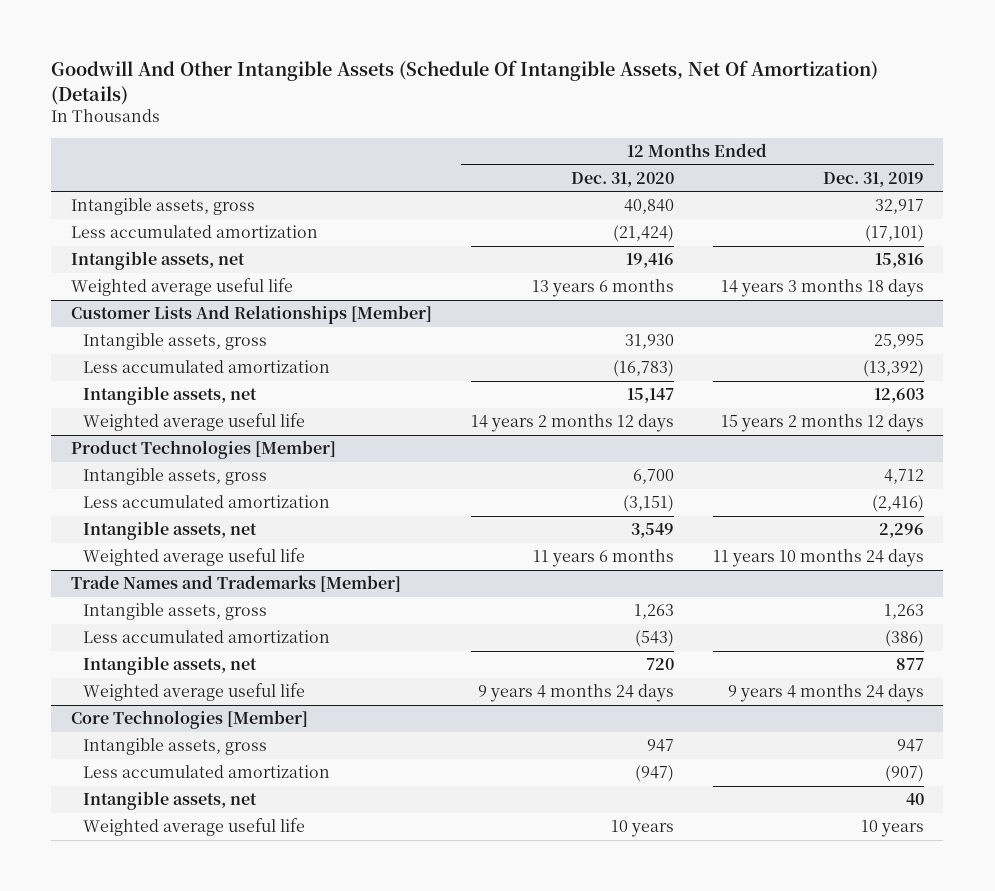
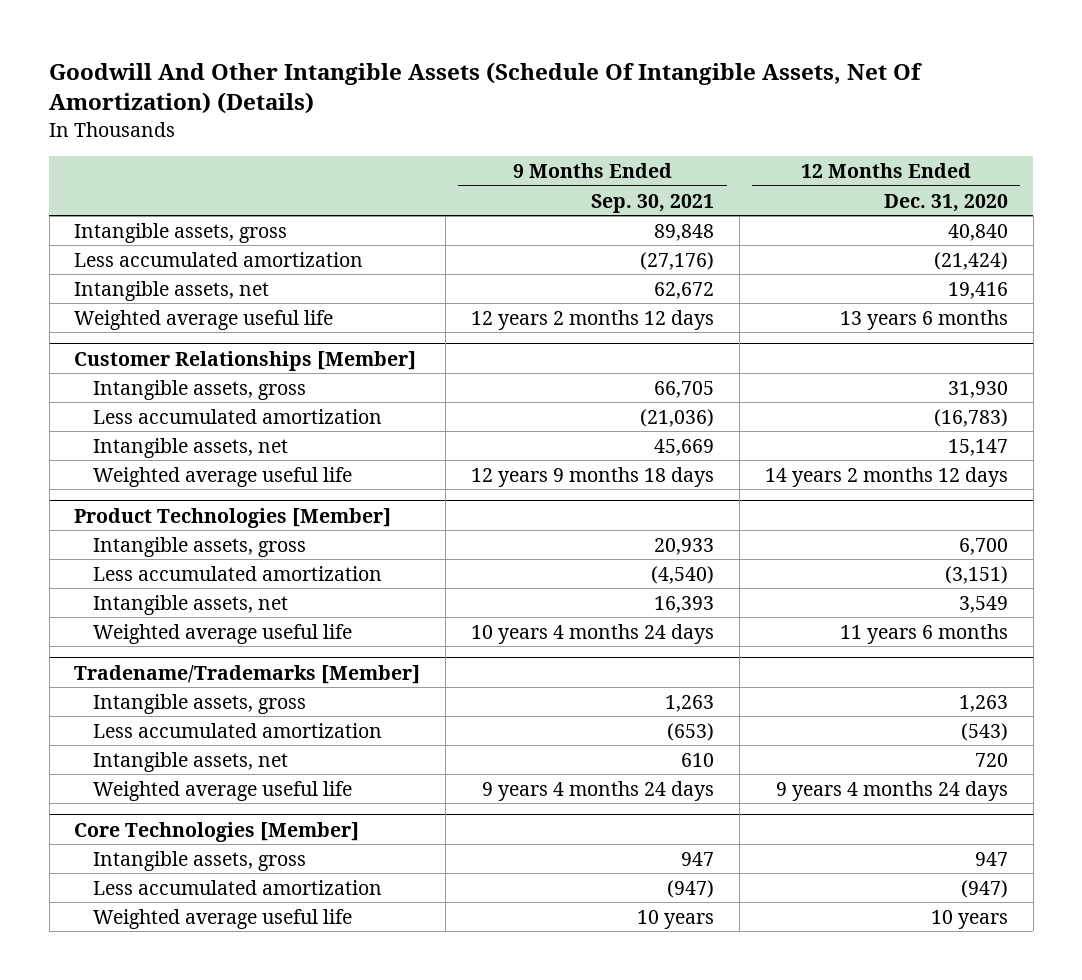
- | 12 Months Ended Dec. 31, 2020 | 12 Months Ended Dec. 31, 2019
+ | 9 Months Ended Sep. 30, 2021 | 12 Months Ended Dec. 31, 2020
- Customer Lists And Relationships [Member]
+ Customer Relationships [Member]
- Trade Names and Trademarks [Member]
+ Tradename/Trademarks [Member]
@ Core Technologies [Member]
- Intangible assets, net | | 40

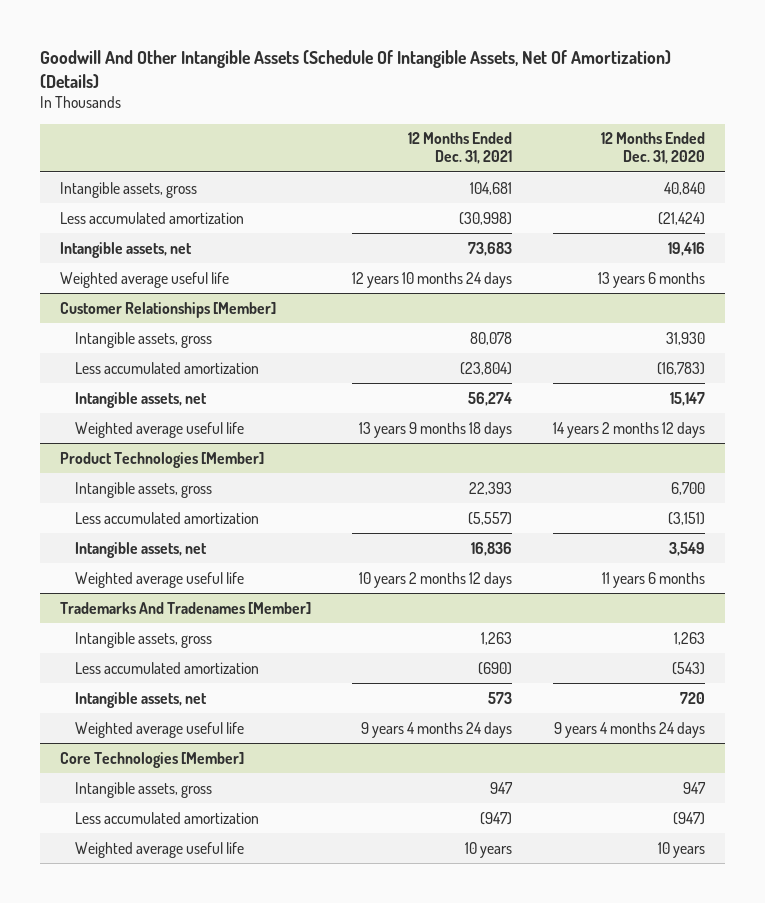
- | 9 Months Ended Sep. 30, 2021 | 12 Months Ended Dec. 31, 2020
+ | 12 Months Ended Dec. 31, 2021 | 12 Months Ended Dec. 31, 2020
- Tradename/Trademarks [Member]
+ Trademarks And Tradenames [Member]

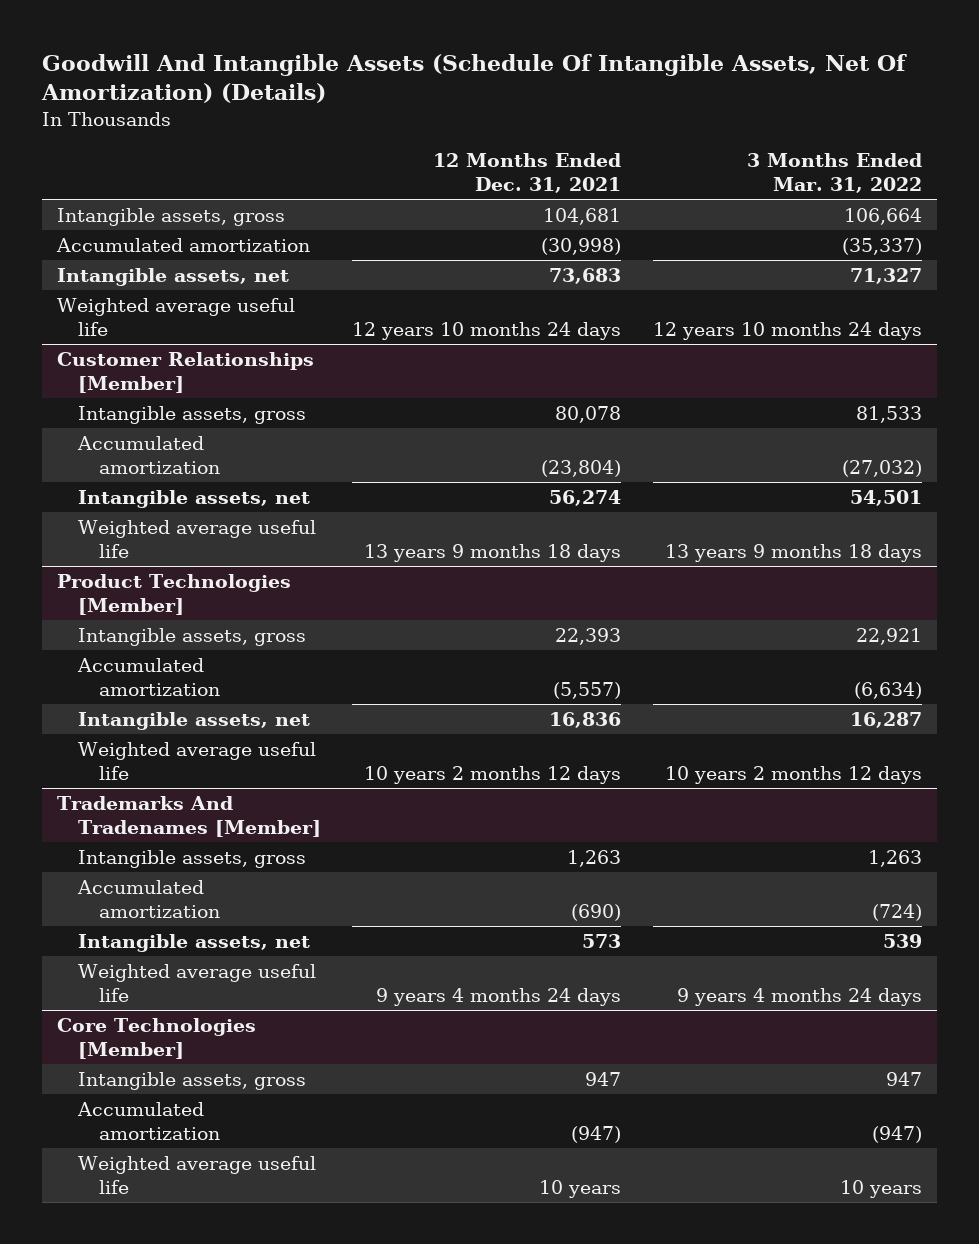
- Goodwill And Other Intangible Assets (Schedule Of Intangible Assets, Net Of Amortization) (Details)
+ Goodwill And Intangible Assets (Schedule Of Intangible Assets, Net Of Amortization) (Details)
- | 12 Months Ended Dec. 31, 2021 | 12 Months Ended Dec. 31, 2020
+ | 12 Months Ended Dec. 31, 2021 | 3 Months Ended Mar. 31, 2022
- Less accumulated amortization | (30,998) | (21,424)
+ Accumulated amortization | (30,998) | (35,337)
@ Customer Relationships [Member]
- Less accumulated amortization | (23,804) | (16,783)
+ Accumulated amortization | (23,804) | (27,032)
@ Product Technologies [Member]
- Less accumulated amortization | (5,557) | (3,151)
+ Accumulated amortization | (5,557) | (6,634)
@ Trademarks And Tradenames [Member]
- Less accumulated amortization | (690) | (543)
+ Accumulated amortization | (690) | (724)
@ Core Technologies [Member]
- Less accumulated amortization | (947) | (947)
+ Accumulated amortization | (947) | (947)

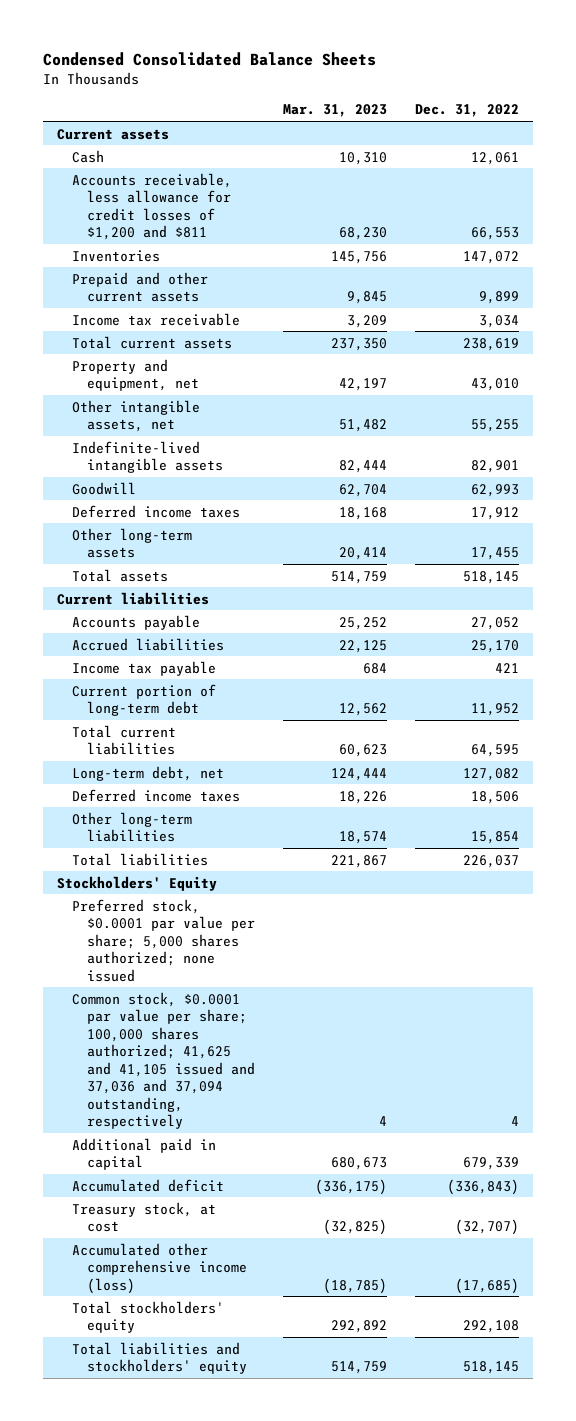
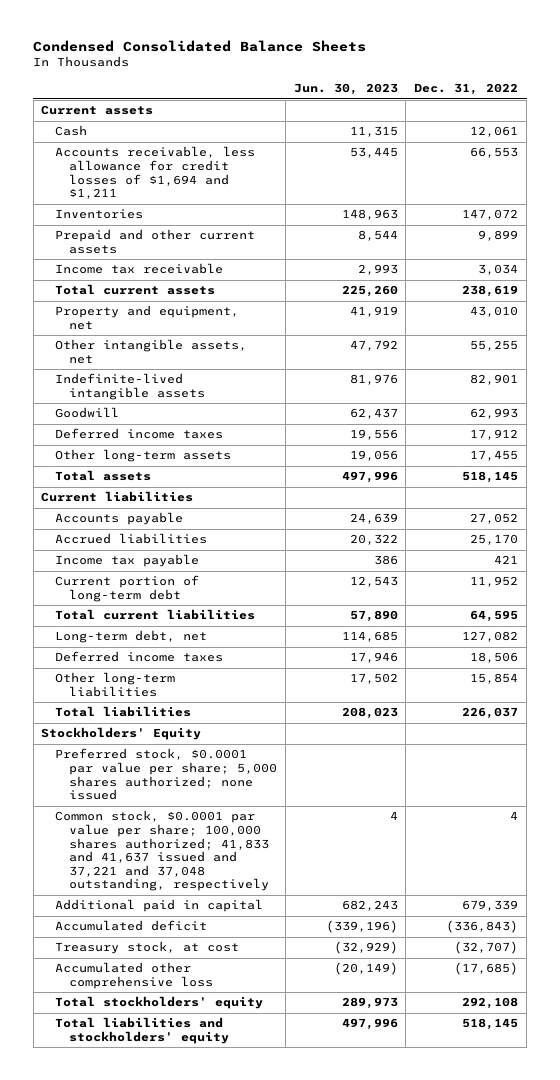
- | Mar. 31, 2023 | Dec. 31, 2022
+ | Jun. 30, 2023 | Dec. 31, 2022
- Accounts receivable, less allowance for credit losses of $1,200 and $811 | 68,230 | 66,553
+ Accounts receivable, less allowance for credit losses of $1,694 and $1,211 | 53,445 | 66,553
- Common stock, $0.0001 par value per share; 100,000 shares authorized; 41,625 and 41,105 issued and 37,036 and 37,094 outstanding, respectively | 4 | 4
+ Common stock, $0.0001 par value per share; 100,000 shares authorized; 41,833 and 41,637 issued and 37,221 and 37,048 outstanding, respectively | 4 | 4
- Accumulated other comprehensive income (loss) | (18,785) | (17,685)
+ Accumulated other comprehensive loss | (20,149) | (17,685)

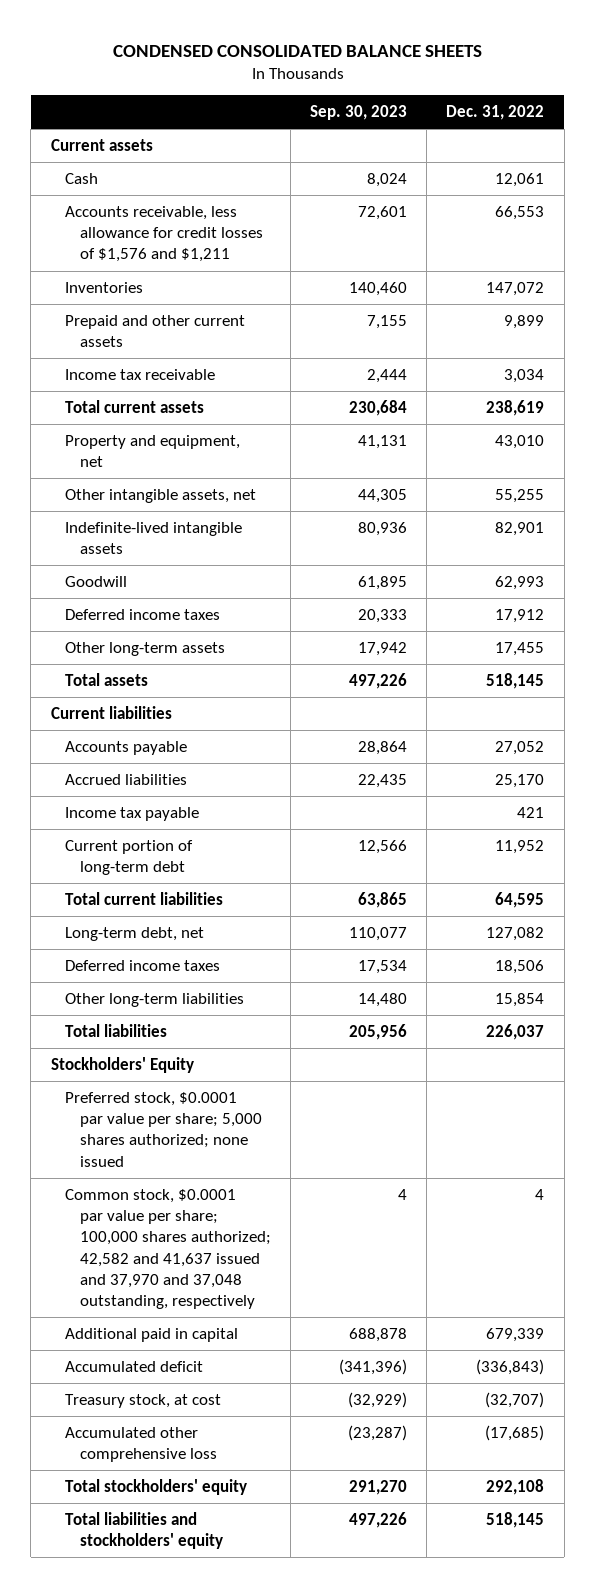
- Condensed Consolidated Balance Sheets
+ CONDENSED CONSOLIDATED BALANCE SHEETS
- | Jun. 30, 2023 | Dec. 31, 2022
+ | Sep. 30, 2023 | Dec. 31, 2022
- Accounts receivable, less allowance for credit losses of $1,694 and $1,211 | 53,445 | 66,553
+ Accounts receivable, less allowance for credit losses of $1,576 and $1,211 | 72,601 | 66,553
- Common stock, $0.0001 par value per share; 100,000 shares authorized; 41,833 and 41,637 issued and 37,221 and 37,048 outstanding, respectively | 4 | 4
+ Common stock, $0.0001 par value per share; 100,000 shares authorized; 42,582 and 41,637 issued and 37,970 and 37,048 outstanding, respectively | 4 | 4

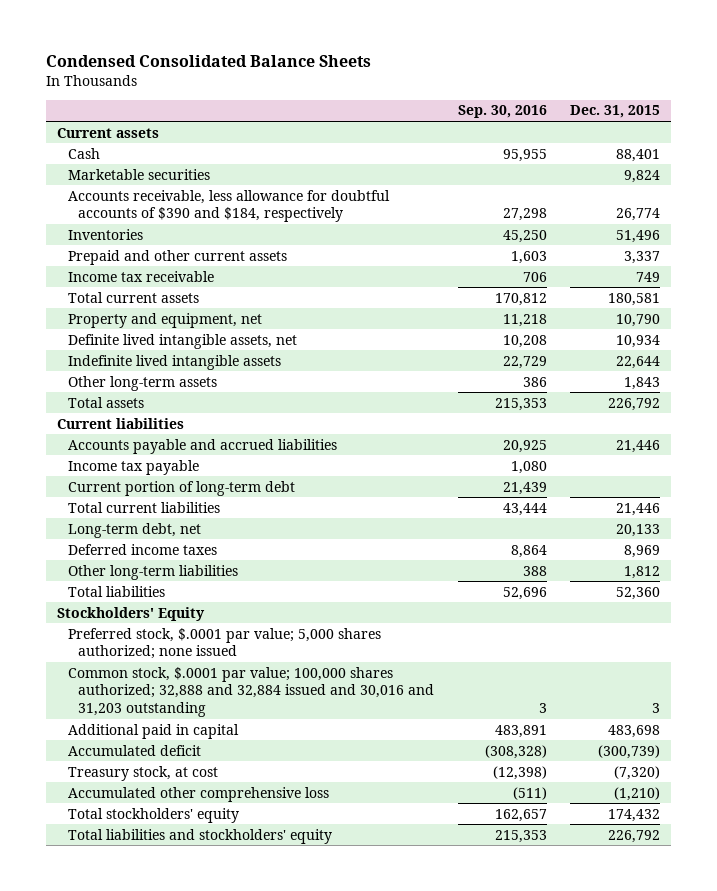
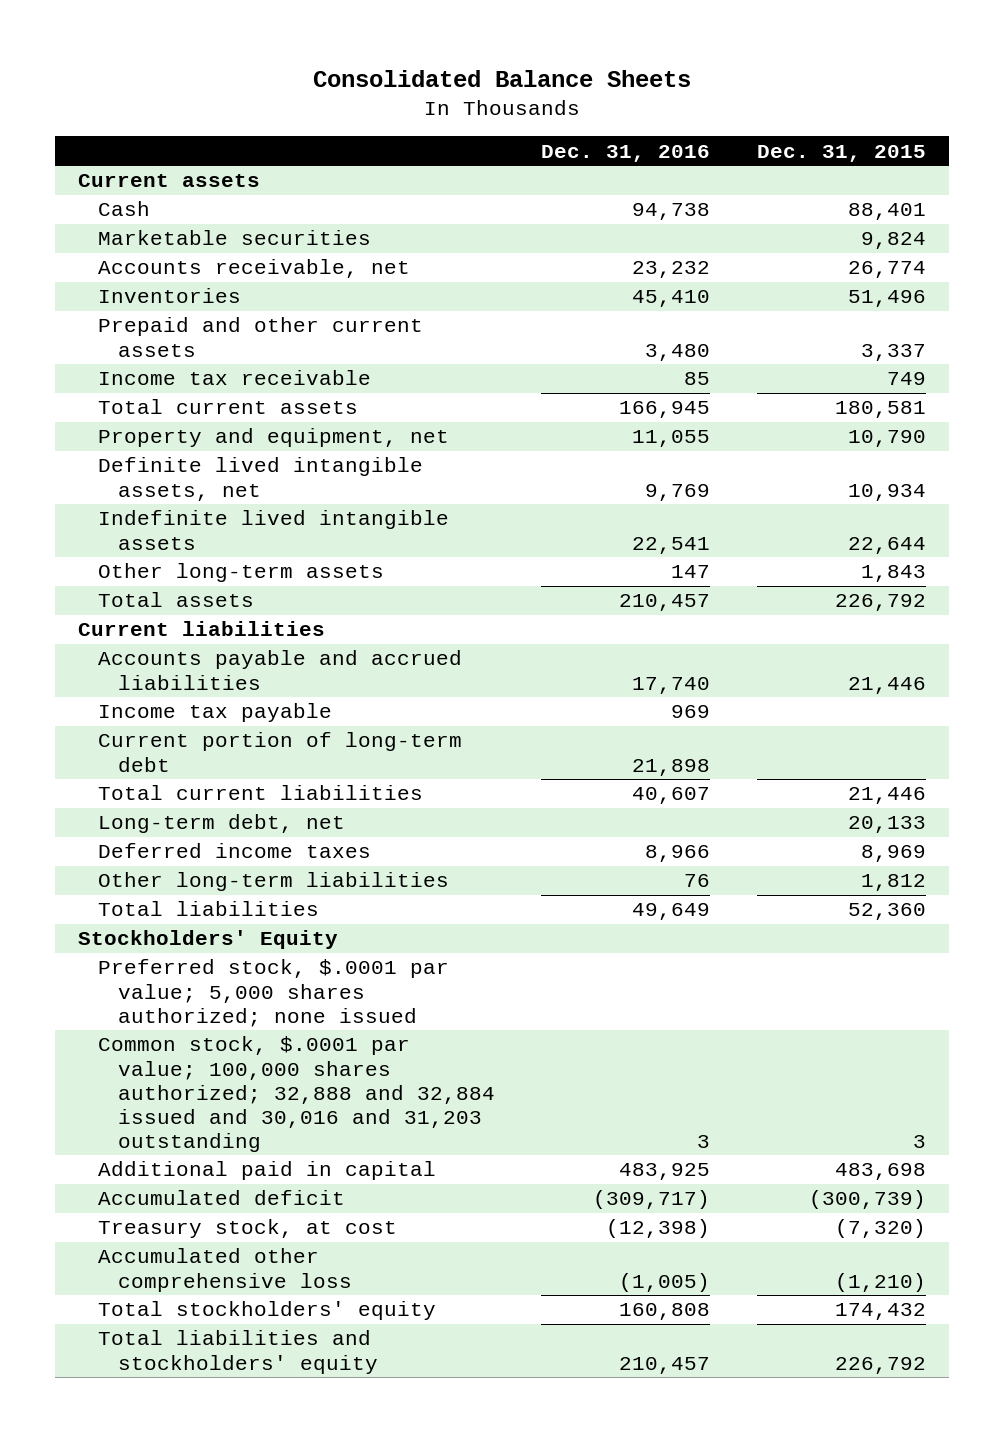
- Condensed Consolidated Balance Sheets
+ Consolidated Balance Sheets
- | Sep. 30, 2016 | Dec. 31, 2015
+ | Dec. 31, 2016 | Dec. 31, 2015
- Accounts receivable, less allowance for doubtful accounts of $390 and $184, respectively | 27,298 | 26,774
+ Accounts receivable, net | 23,232 | 26,774

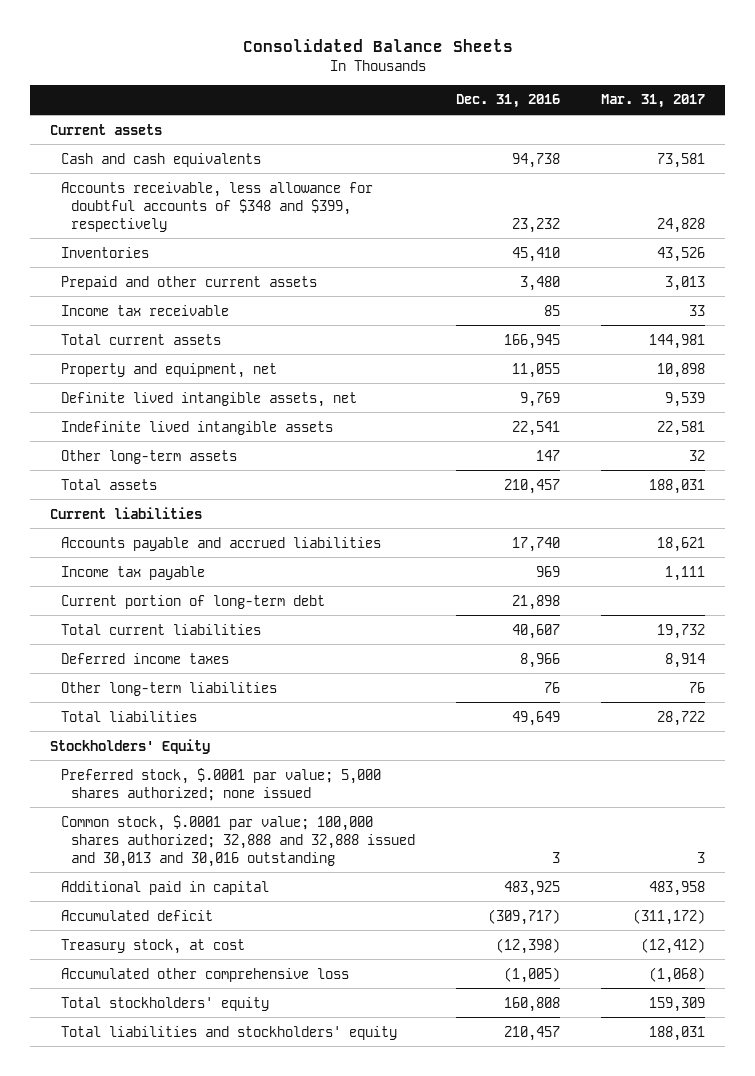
- | Dec. 31, 2016 | Dec. 31, 2015
+ | Dec. 31, 2016 | Mar. 31, 2017
- Cash | 94,738 | 88,401
- Marketable securities | | 9,824
- Accounts receivable, net | 23,232 | 26,774
+ Cash and cash equivalents | 94,738 | 73,581
+ Accounts receivable, less allowance for doubtful accounts of $348 and $399, respectively | 23,232 | 24,828
- Long-term debt, net | | 20,133
- Common stock, $.0001 par value; 100,000 shares authorized; 32,888 and 32,884 issued and 30,016 and 31,203 outstanding | 3 | 3
+ Common stock, $.0001 par value; 100,000 shares authorized; 32,888 and 32,888 issued and 30,013 and 30,016 outstanding | 3 | 3

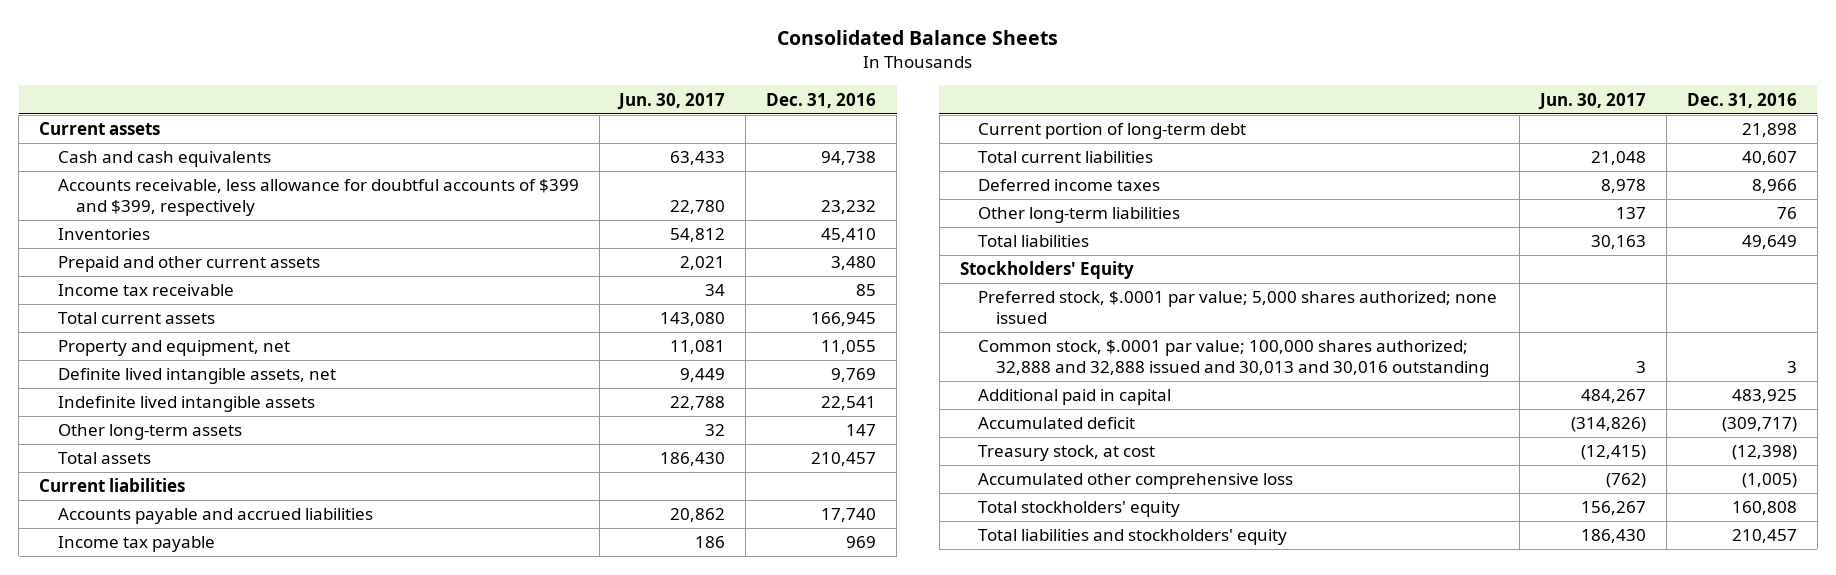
- | Dec. 31, 2016 | Mar. 31, 2017
+ | Jun. 30, 2017 | Dec. 31, 2016
- Accounts receivable, less allowance for doubtful accounts of $348 and $399, respectively | 23,232 | 24,828
+ Accounts receivable, less allowance for doubtful accounts of $399 and $399, respectively | 22,780 | 23,232

